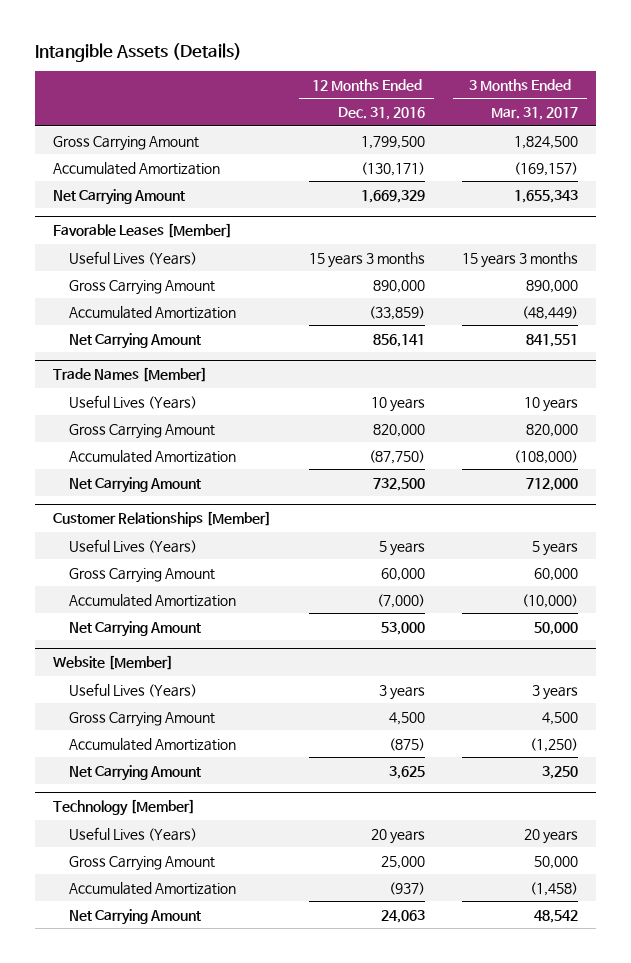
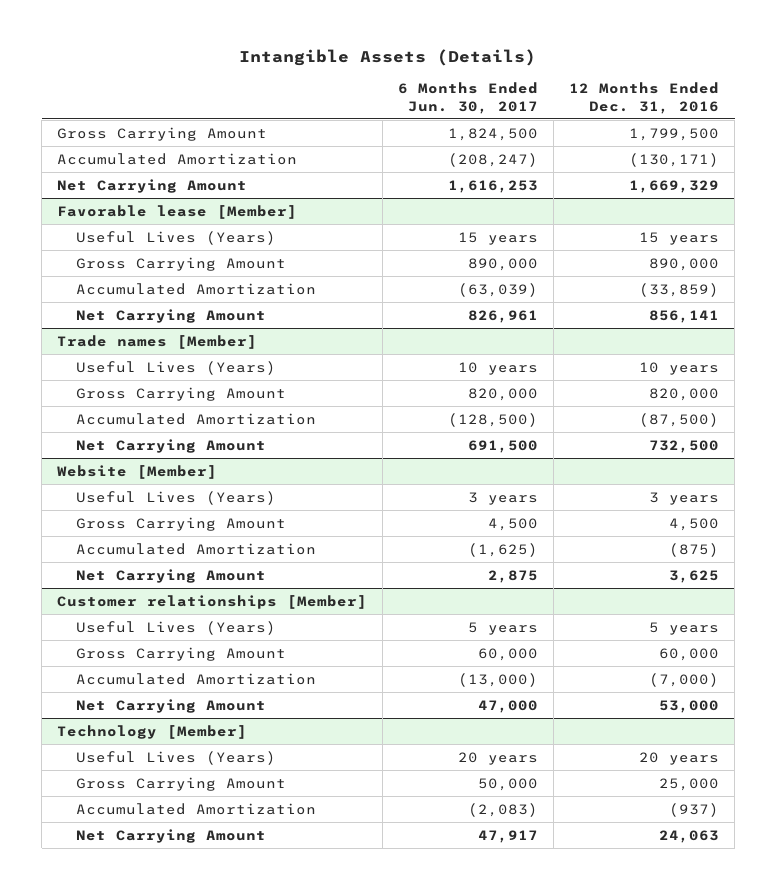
- | 12 Months Ended Dec. 31, 2016 | 3 Months Ended Mar. 31, 2017
+ | 6 Months Ended Jun. 30, 2017 | 12 Months Ended Dec. 31, 2016
- Favorable Leases [Member]
- Useful Lives (Years) | 15 years 3 months | 15 years 3 months
+ Favorable lease [Member]
+ Useful Lives (Years) | 15 years | 15 years
- Trade Names [Member]
+ Trade names [Member]
- Accumulated Amortization | (87,750) | (108,000)
+ Accumulated Amortization | (128,500) | (87,500)
- Customer Relationships [Member]
- Useful Lives (Years) | 5 years | 5 years
- Gross Carrying Amount | 60,000 | 60,000
- Accumulated Amortization | (7,000) | (10,000)
- Net Carrying Amount | 53,000 | 50,000
+ Customer relationships [Member]
+ Useful Lives (Years) | 5 years | 5 years
+ Gross Carrying Amount | 60,000 | 60,000
+ Accumulated Amortization | (13,000) | (7,000)
+ Net Carrying Amount | 47,000 | 53,000

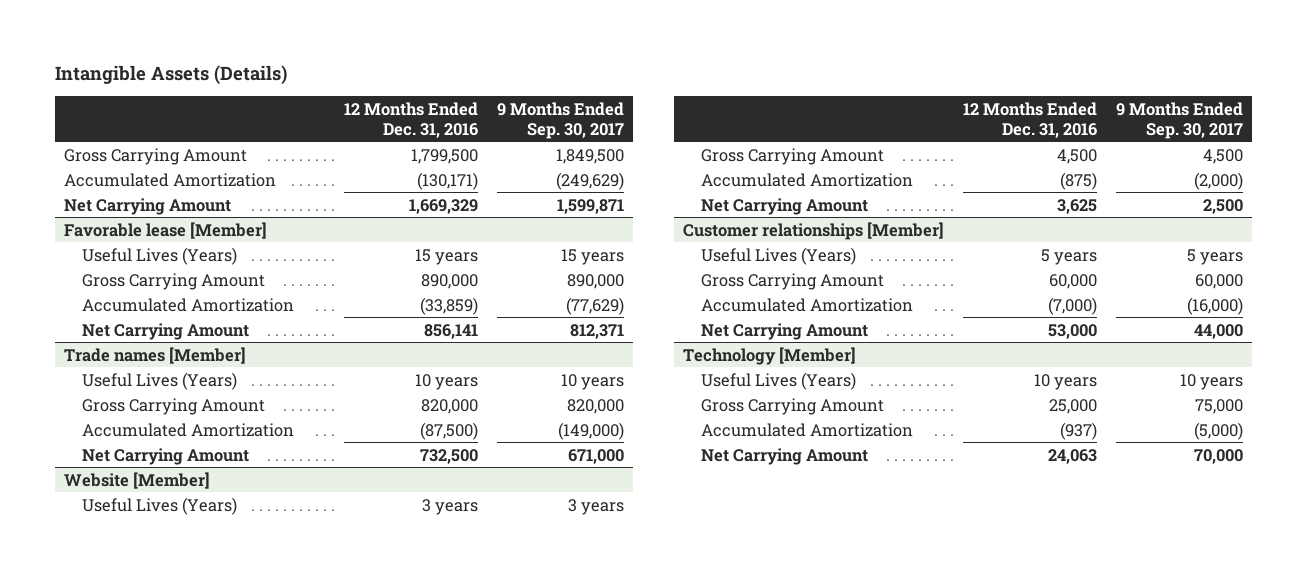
- | 6 Months Ended Jun. 30, 2017 | 12 Months Ended Dec. 31, 2016
+ | 12 Months Ended Dec. 31, 2016 | 9 Months Ended Sep. 30, 2017
@ Technology [Member]
- Useful Lives (Years) | 20 years | 20 years
+ Useful Lives (Years) | 10 years | 10 years

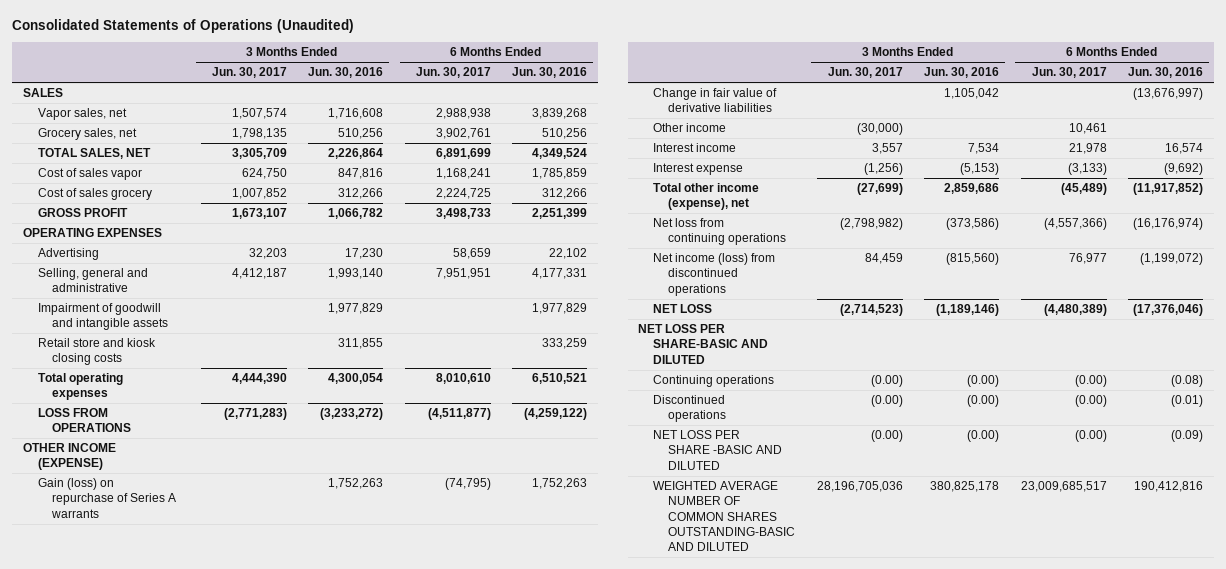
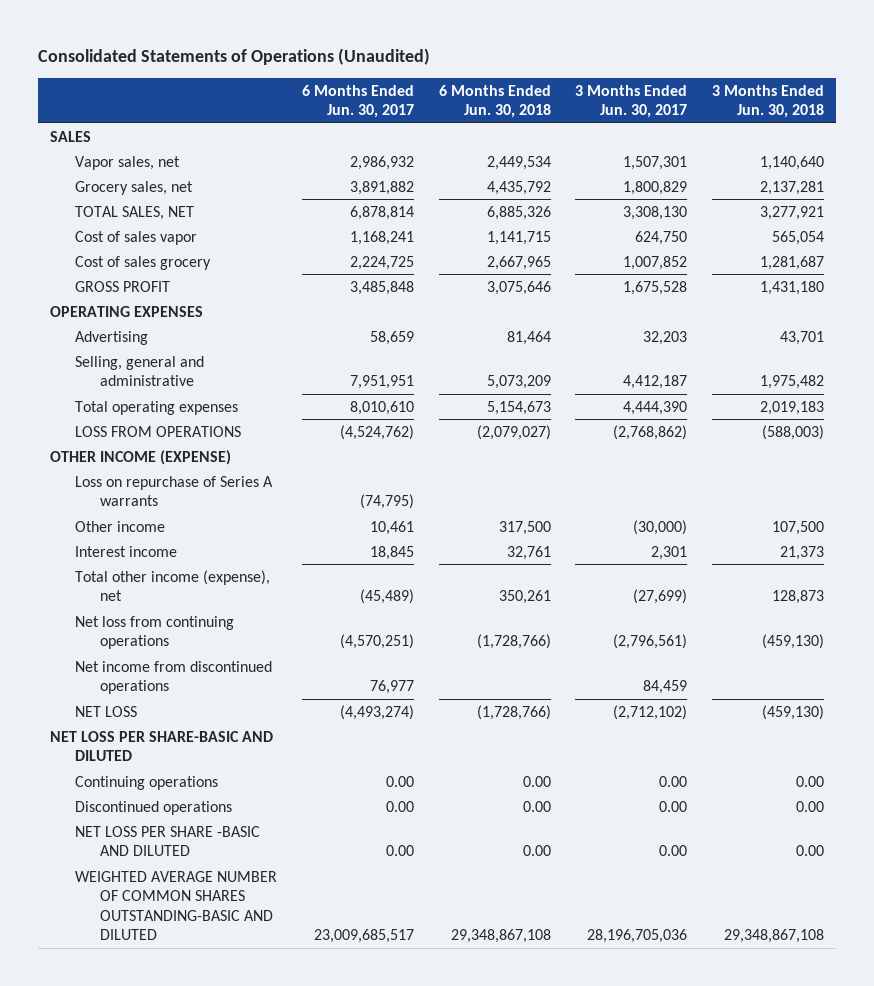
- | 3 Months Ended Jun. 30, 2017 | 3 Months Ended Jun. 30, 2016 | 6 Months Ended Jun. 30, 2017 | 6 Months Ended Jun. 30, 2016
+ | 6 Months Ended Jun. 30, 2017 | 6 Months Ended Jun. 30, 2018 | 3 Months Ended Jun. 30, 2017 | 3 Months Ended Jun. 30, 2018
- Vapor sales, net | 1,507,574 | 1,716,608 | 2,988,938 | 3,839,268
- Grocery sales, net | 1,798,135 | 510,256 | 3,902,761 | 510,256
- TOTAL SALES, NET | 3,305,709 | 2,226,864 | 6,891,699 | 4,349,524
+ Vapor sales, net | 2,986,932 | 2,449,534 | 1,507,301 | 1,140,640
+ Grocery sales, net | 3,891,882 | 4,435,792 | 1,800,829 | 2,137,281
+ TOTAL SALES, NET | 6,878,814 | 6,885,326 | 3,308,130 | 3,277,921
- GROSS PROFIT | 1,673,107 | 1,066,782 | 3,498,733 | 2,251,399
+ GROSS PROFIT | 3,485,848 | 3,075,646 | 1,675,528 | 1,431,180
- Impairment of goodwill and intangible assets | | 1,977,829 | | 1,977,829
- Retail store and kiosk closing costs | | 311,855 | | 333,259
- LOSS FROM OPERATIONS | (2,771,283) | (3,233,272) | (4,511,877) | (4,259,122)
+ LOSS FROM OPERATIONS | (4,524,762) | (2,079,027) | (2,768,862) | (588,003)
- Gain (loss) on repurchase of Series A warrants | | 1,752,263 | (74,795) | 1,752,263
- Change in fair value of derivative liabilities | | 1,105,042 | | (13,676,997)
+ Loss on repurchase of Series A warrants | (74,795) | | |
- Interest income | 3,557 | 7,534 | 21,978 | 16,574
- Interest expense | (1,256) | (5,153) | (3,133) | (9,692)
+ Interest income | 18,845 | 32,761 | 2,301 | 21,373
- Net loss from continuing operations | (2,798,982) | (373,586) | (4,557,366) | (16,176,974)
- Net income (loss) from discontinued operations | 84,459 | (815,560) | 76,977 | (1,199,072)
- NET LOSS | (2,714,523) | (1,189,146) | (4,480,389) | (17,376,046)
+ Net loss from continuing operations | (4,570,251) | (1,728,766) | (2,796,561) | (459,130)
+ Net income from discontinued operations | 76,977 | | 84,459 |
+ NET LOSS | (4,493,274) | (1,728,766) | (2,712,102) | (459,130)
- Continuing operations | (0.00) | (0.00) | (0.00) | (0.08)
- Discontinued operations | (0.00) | (0.00) | (0.00) | (0.01)
- NET LOSS PER SHARE -BASIC AND DILUTED | (0.00) | (0.00) | (0.00) | (0.09)
+ Continuing operations | 0.00 | 0.00 | 0.00 | 0.00
+ Discontinued operations | 0.00 | 0.00 | 0.00 | 0.00
+ NET LOSS PER SHARE -BASIC AND DILUTED | 0.00 | 0.00 | 0.00 | 0.00

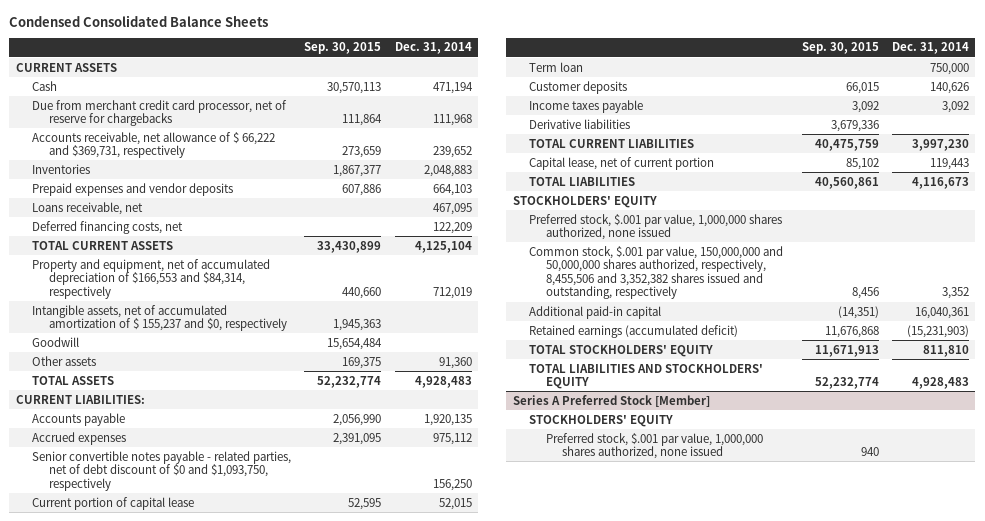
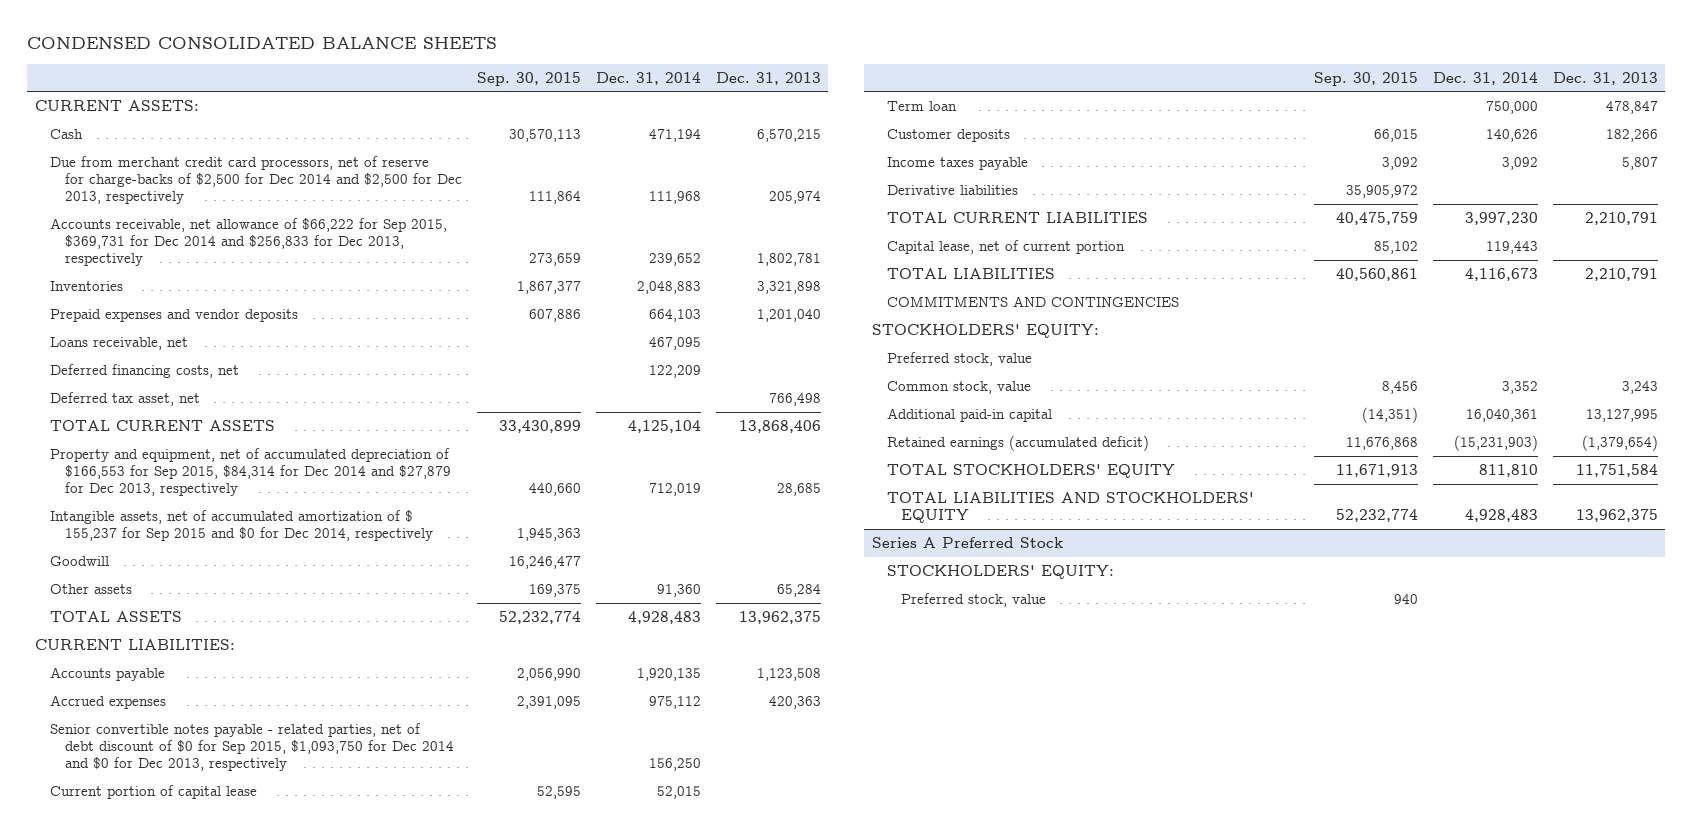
- Condensed Consolidated Balance Sheets
+ CONDENSED CONSOLIDATED BALANCE SHEETS
- | Sep. 30, 2015 | Dec. 31, 2014
+ | Sep. 30, 2015 | Dec. 31, 2014 | Dec. 31, 2013
- CURRENT ASSETS
+ CURRENT ASSETS:
- Due from merchant credit card processor, net of reserve for chargebacks | 111,864 | 111,968
- Accounts receivable, net allowance of $ 66,222 and $369,731, respectively | 273,659 | 239,652
+ Due from merchant credit card processors, net of reserve for charge-backs of $2,500 for Dec 2014 and $2,500 for Dec 2013, respectively | 111,864 | 111,968 | 205,974
+ Accounts receivable, net allowance of $66,222 for Sep 2015, $369,731 for Dec 2014 and $256,833 for Dec 2013, respectively | 273,659 | 239,652 | 1,802,781
+ Deferred tax asset, net | | | 766,498
- Property and equipment, net of accumulated depreciation of $166,553 and $84,314, respectively | 440,660 | 712,019
- Intangible assets, net of accumulated amortization of $ 155,237 and $0, respectively | 1,945,363 |
- Goodwill | 15,654,484 |
+ Property and equipment, net of accumulated depreciation of $166,553 for Sep 2015, $84,314 for Dec 2014 and $27,879 for Dec 2013, respectively | 440,660 | 712,019 | 28,685
+ Intangible assets, net of accumulated amortization of $ 155,237 for Sep 2015 and $0 for Dec 2014, respectively | 1,945,363 | |
+ Goodwill | 16,246,477 | |
- Senior convertible notes payable - related parties, net of debt discount of $0 and $1,093,750, respectively | | 156,250
+ Senior convertible notes payable - related parties, net of debt discount of $0 for Sep 2015, $1,093,750 for Dec 2014 and $0 for Dec 2013, respectively | | 156,250 |
- Derivative liabilities | 3,679,336 |
+ Derivative liabilities | 35,905,972 | |
- STOCKHOLDERS' EQUITY
- Preferred stock, $.001 par value, 1,000,000 shares authorized, none issued
- Common stock, $.001 par value, 150,000,000 and 50,000,000 shares authorized, respectively, 8,455,506 and 3,352,382 shares issued and outstanding, respectively | 8,456 | 3,352
+ COMMITMENTS AND CONTINGENCIES
+ STOCKHOLDERS' EQUITY:
+ Preferred stock, value
+ Common stock, value | 8,456 | 3,352 | 3,243
- Series A Preferred Stock [Member]
- STOCKHOLDERS' EQUITY
- Preferred stock, $.001 par value, 1,000,000 shares authorized, none issued | 940 |
+ Series A Preferred Stock
+ STOCKHOLDERS' EQUITY:
+ Preferred stock, value | 940 | |

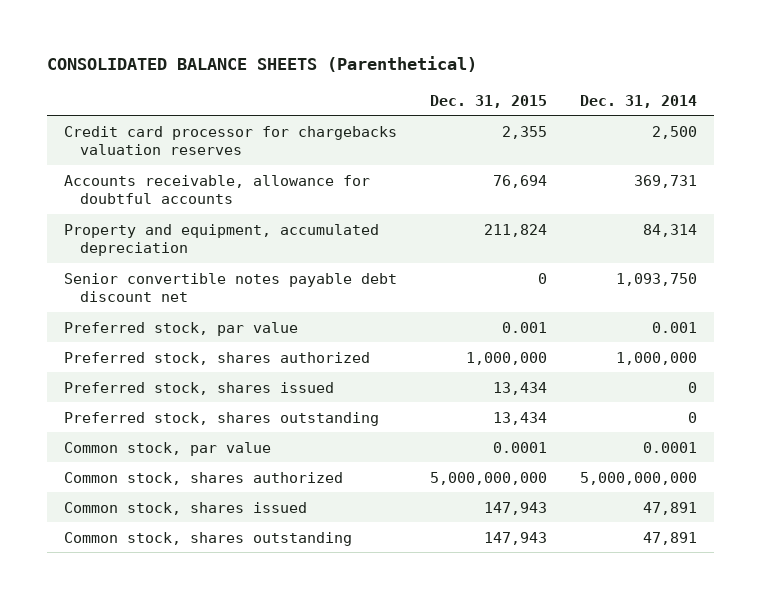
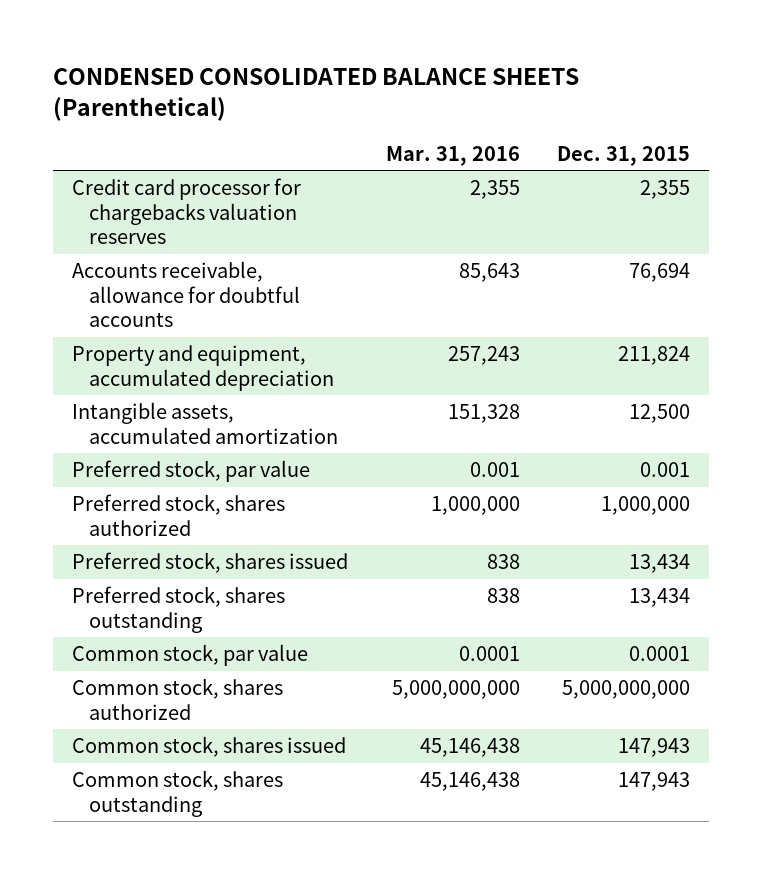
- CONSOLIDATED BALANCE SHEETS (Parenthetical)
+ CONDENSED CONSOLIDATED BALANCE SHEETS (Parenthetical)
- | Dec. 31, 2015 | Dec. 31, 2014
+ | Mar. 31, 2016 | Dec. 31, 2015
- Senior convertible notes payable debt discount net | 0 | 1,093,750
+ Intangible assets, accumulated amortization | 151,328 | 12,500

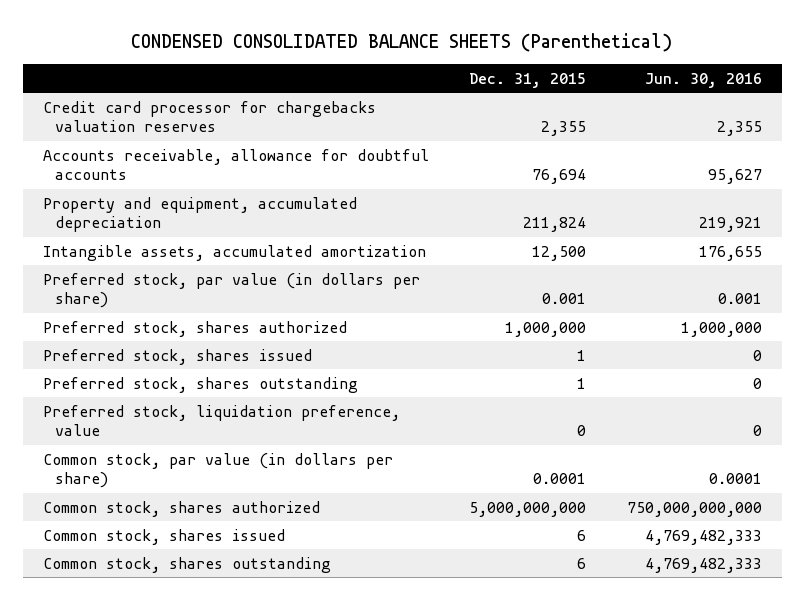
- | Mar. 31, 2016 | Dec. 31, 2015
+ | Dec. 31, 2015 | Jun. 30, 2016
- Preferred stock, par value | 0.001 | 0.001
+ Preferred stock, par value (in dollars per share) | 0.001 | 0.001
- Preferred stock, shares issued | 838 | 13,434
- Preferred stock, shares outstanding | 838 | 13,434
- Common stock, par value | 0.0001 | 0.0001
+ Preferred stock, shares issued | 1 | 0
+ Preferred stock, shares outstanding | 1 | 0
+ Preferred stock, liquidation preference, value | 0 | 0
+ Common stock, par value (in dollars per share) | 0.0001 | 0.0001
- Common stock, shares issued | 45,146,438 | 147,943
- Common stock, shares outstanding | 45,146,438 | 147,943
+ Common stock, shares issued | 6 | 4,769,482,333
+ Common stock, shares outstanding | 6 | 4,769,482,333

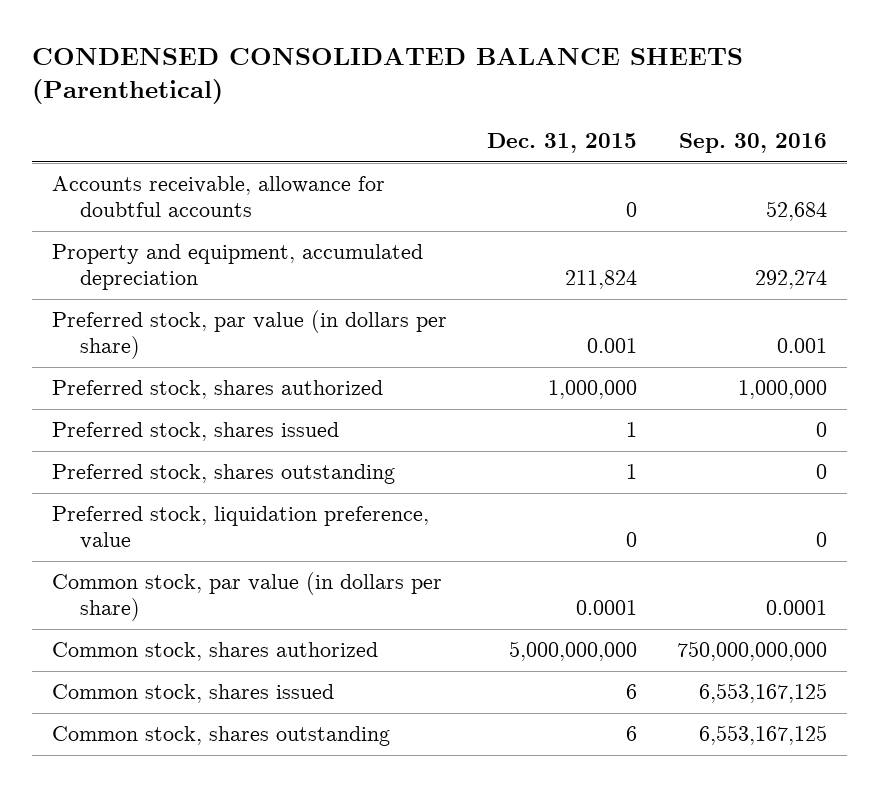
- | Dec. 31, 2015 | Jun. 30, 2016
+ | Dec. 31, 2015 | Sep. 30, 2016
- Credit card processor for chargebacks valuation reserves | 2,355 | 2,355
- Accounts receivable, allowance for doubtful accounts | 76,694 | 95,627
+ Accounts receivable, allowance for doubtful accounts | 0 | 52,684
- Intangible assets, accumulated amortization | 12,500 | 176,655

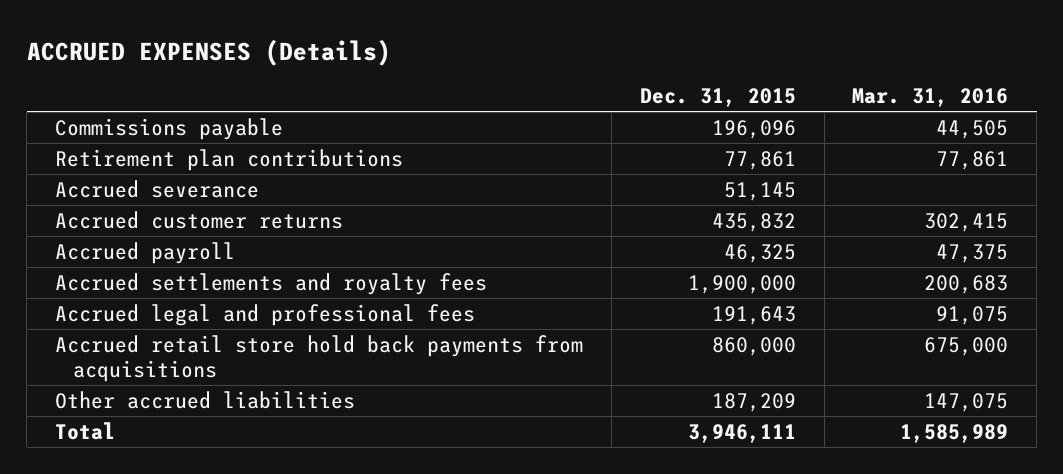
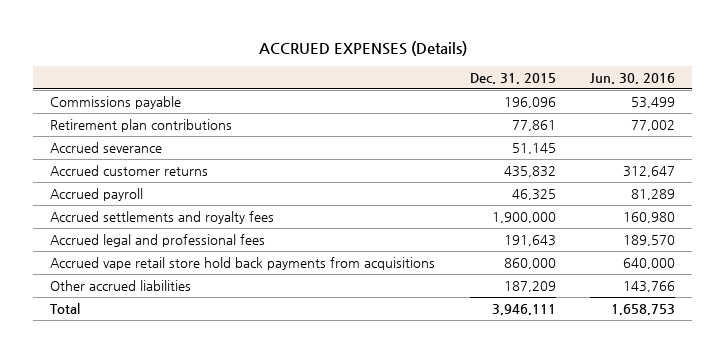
- | Dec. 31, 2015 | Mar. 31, 2016
+ | Dec. 31, 2015 | Jun. 30, 2016
- Accrued retail store hold back payments from acquisitions | 860,000 | 675,000
+ Accrued vape retail store hold back payments from acquisitions | 860,000 | 640,000

